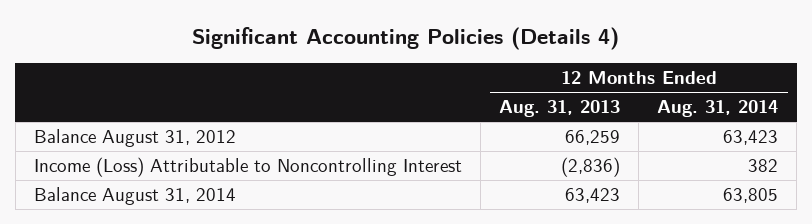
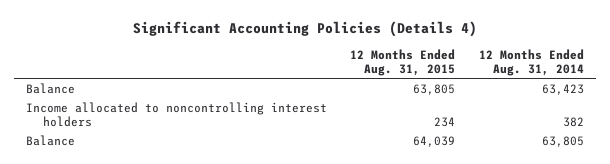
- | 12 Months Ended Aug. 31, 2013 | 12 Months Ended Aug. 31, 2014
+ | 12 Months Ended Aug. 31, 2015 | 12 Months Ended Aug. 31, 2014
- Balance August 31, 2012 | 66,259 | 63,423
- Income (Loss) Attributable to Noncontrolling Interest | (2,836) | 382
- Balance August 31, 2014 | 63,423 | 63,805
+ Balance | 63,805 | 63,423
+ Income allocated to noncontrolling interest holders | 234 | 382
+ Balance | 64,039 | 63,805

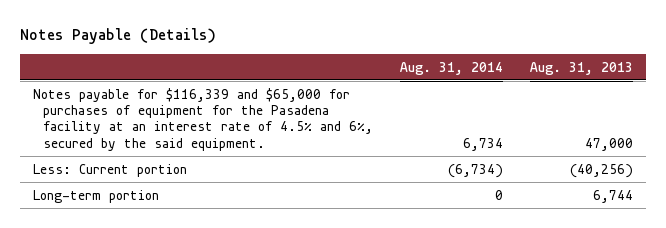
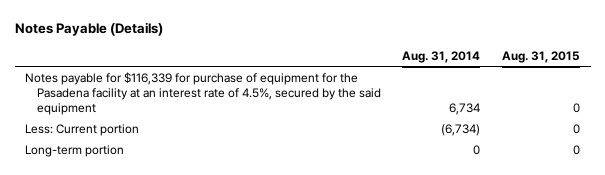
- | Aug. 31, 2014 | Aug. 31, 2013
+ | Aug. 31, 2014 | Aug. 31, 2015
- Notes payable for $116,339 and $65,000 for purchases of equipment for the Pasadena facility at an interest rate of 4.5% and 6%, secured by the said equipment. | 6,734 | 47,000
+ Notes payable for $116,339 for purchase of equipment for the Pasadena facility at an interest rate of 4.5%, secured by the said equipment | 6,734 | 0

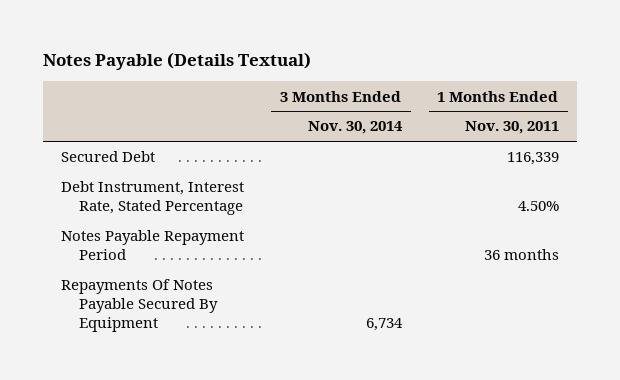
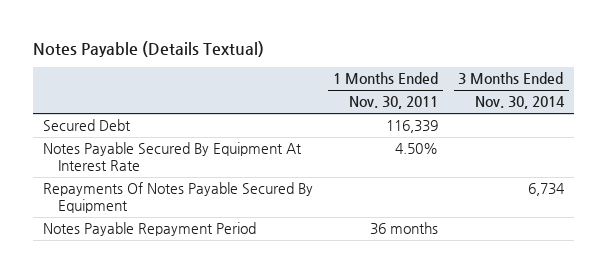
- | 3 Months Ended Nov. 30, 2014 | 1 Months Ended Nov. 30, 2011
+ | 1 Months Ended Nov. 30, 2011 | 3 Months Ended Nov. 30, 2014
- Debt Instrument, Interest Rate, Stated Percentage | | 4.50%
+ Notes Payable Secured By Equipment At Interest Rate | 4.50% |
moved down: Notes Payable Repayment Period | 36 months |

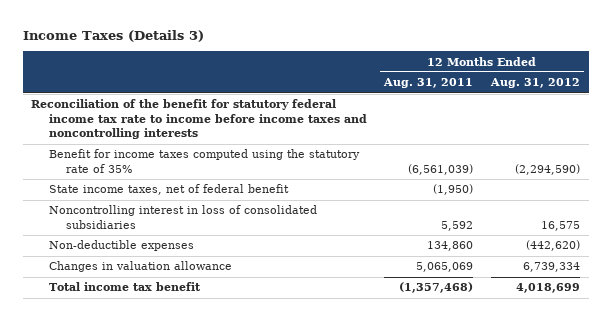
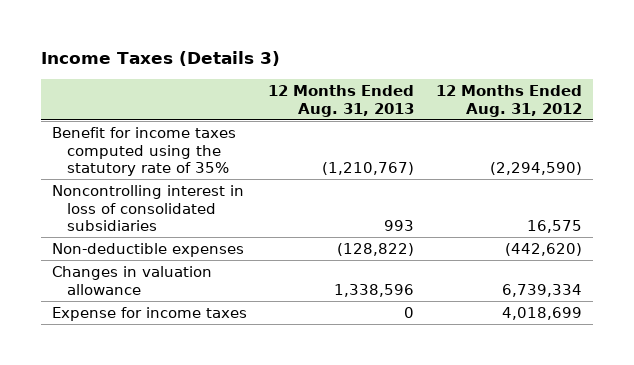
- | 12 Months Ended Aug. 31, 2011 | 12 Months Ended Aug. 31, 2012
+ | 12 Months Ended Aug. 31, 2013 | 12 Months Ended Aug. 31, 2012
- Reconciliation of the benefit for statutory federal income tax rate to income before income taxes and noncontrolling interests
- State income taxes, net of federal benefit | (1,950) |
- Total income tax benefit | (1,357,468) | 4,018,699
+ Expense for income taxes | 0 | 4,018,699

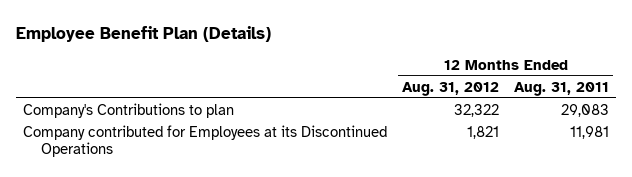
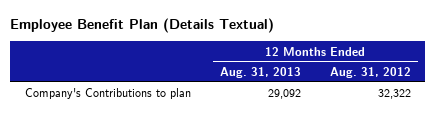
- Employee Benefit Plan (Details)
+ Employee Benefit Plan (Details Textual)
- | 12 Months Ended Aug. 31, 2012 | 12 Months Ended Aug. 31, 2011
+ | 12 Months Ended Aug. 31, 2013 | 12 Months Ended Aug. 31, 2012
- Company contributed for Employees at its Discontinued Operations | 1,821 | 11,981

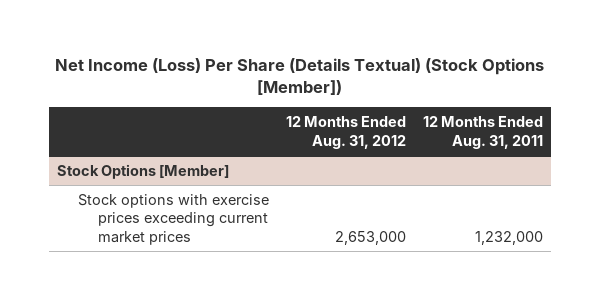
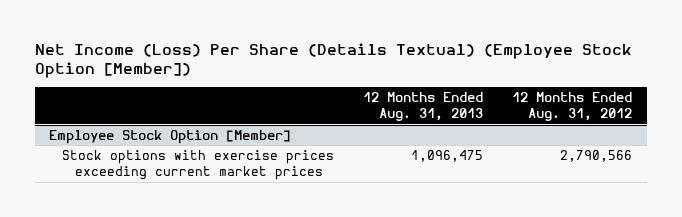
- Net Income (Loss) Per Share (Details Textual) (Stock Options [Member])
+ Net Income (Loss) Per Share (Details Textual) (Employee Stock Option [Member])
- | 12 Months Ended Aug. 31, 2012 | 12 Months Ended Aug. 31, 2011
+ | 12 Months Ended Aug. 31, 2013 | 12 Months Ended Aug. 31, 2012
- Stock Options [Member]
- Stock options with exercise prices exceeding current market prices | 2,653,000 | 1,232,000
+ Employee Stock Option [Member]
+ Stock options with exercise prices exceeding current market prices | 1,096,475 | 2,790,566

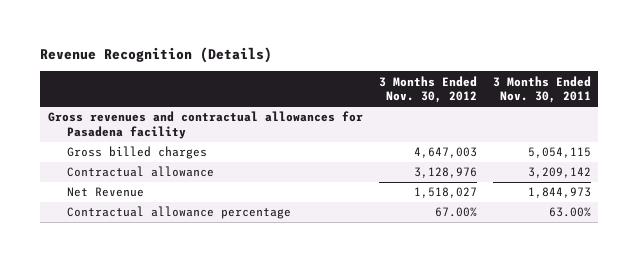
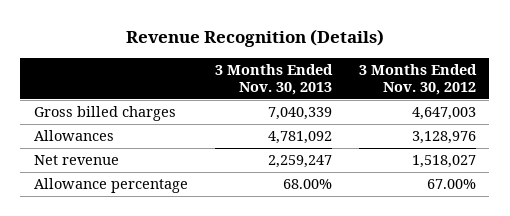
- | 3 Months Ended Nov. 30, 2012 | 3 Months Ended Nov. 30, 2011
+ | 3 Months Ended Nov. 30, 2013 | 3 Months Ended Nov. 30, 2012
- Gross revenues and contractual allowances for Pasadena facility
- Contractual allowance | 3,128,976 | 3,209,142
- Net Revenue | 1,518,027 | 1,844,973
- Contractual allowance percentage | 67.00% | 63.00%
+ Allowances | 4,781,092 | 3,128,976
+ Net revenue | 2,259,247 | 1,518,027
+ Allowance percentage | 68.00% | 67.00%

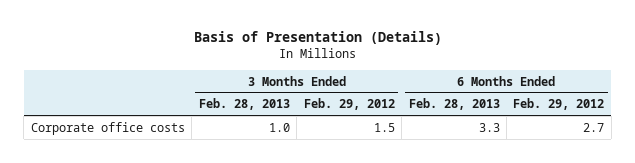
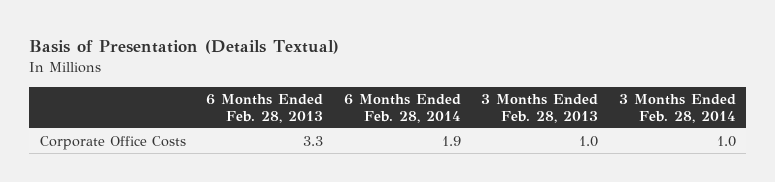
- Basis of Presentation (Details)
+ Basis of Presentation (Details Textual)
- | 3 Months Ended Feb. 28, 2013 | 3 Months Ended Feb. 29, 2012 | 6 Months Ended Feb. 28, 2013 | 6 Months Ended Feb. 29, 2012
+ | 6 Months Ended Feb. 28, 2013 | 6 Months Ended Feb. 28, 2014 | 3 Months Ended Feb. 28, 2013 | 3 Months Ended Feb. 28, 2014
- Corporate office costs | 1.0 | 1.5 | 3.3 | 2.7
+ Corporate Office Costs | 3.3 | 1.9 | 1.0 | 1.0

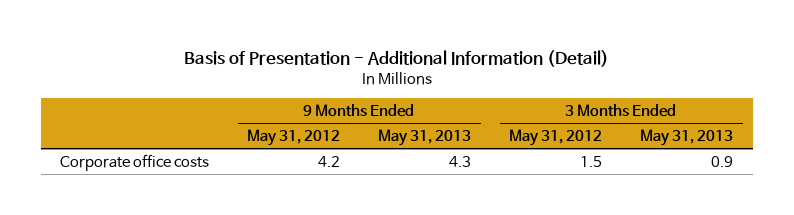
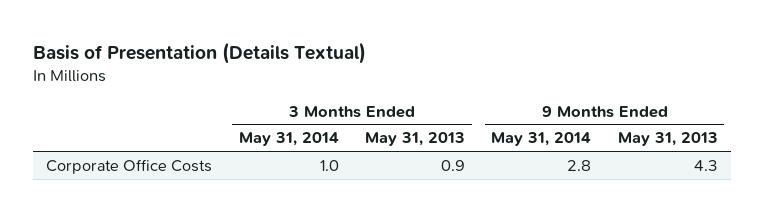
- Basis of Presentation - Additional Information (Detail)
+ Basis of Presentation (Details Textual)
- | 9 Months Ended May 31, 2012 | 9 Months Ended May 31, 2013 | 3 Months Ended May 31, 2012 | 3 Months Ended May 31, 2013
+ | 3 Months Ended May 31, 2014 | 3 Months Ended May 31, 2013 | 9 Months Ended May 31, 2014 | 9 Months Ended May 31, 2013
- Corporate office costs | 4.2 | 4.3 | 1.5 | 0.9
+ Corporate Office Costs | 1.0 | 0.9 | 2.8 | 4.3

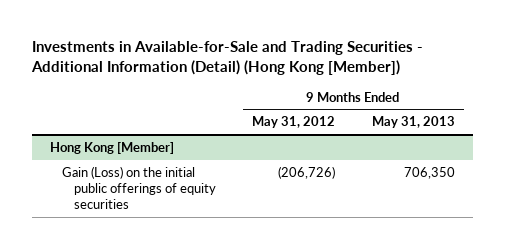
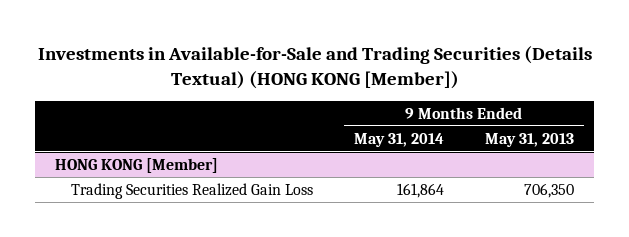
- Investments in Available-for-Sale and Trading Securities - Additional Information (Detail) (Hong Kong [Member])
+ Investments in Available-for-Sale and Trading Securities (Details Textual) (HONG KONG [Member])
- | 9 Months Ended May 31, 2012 | 9 Months Ended May 31, 2013
+ | 9 Months Ended May 31, 2014 | 9 Months Ended May 31, 2013
- Hong Kong [Member]
- Gain (Loss) on the initial public offerings of equity securities | (206,726) | 706,350
+ HONG KONG [Member]
+ Trading Securities Realized Gain Loss | 161,864 | 706,350

